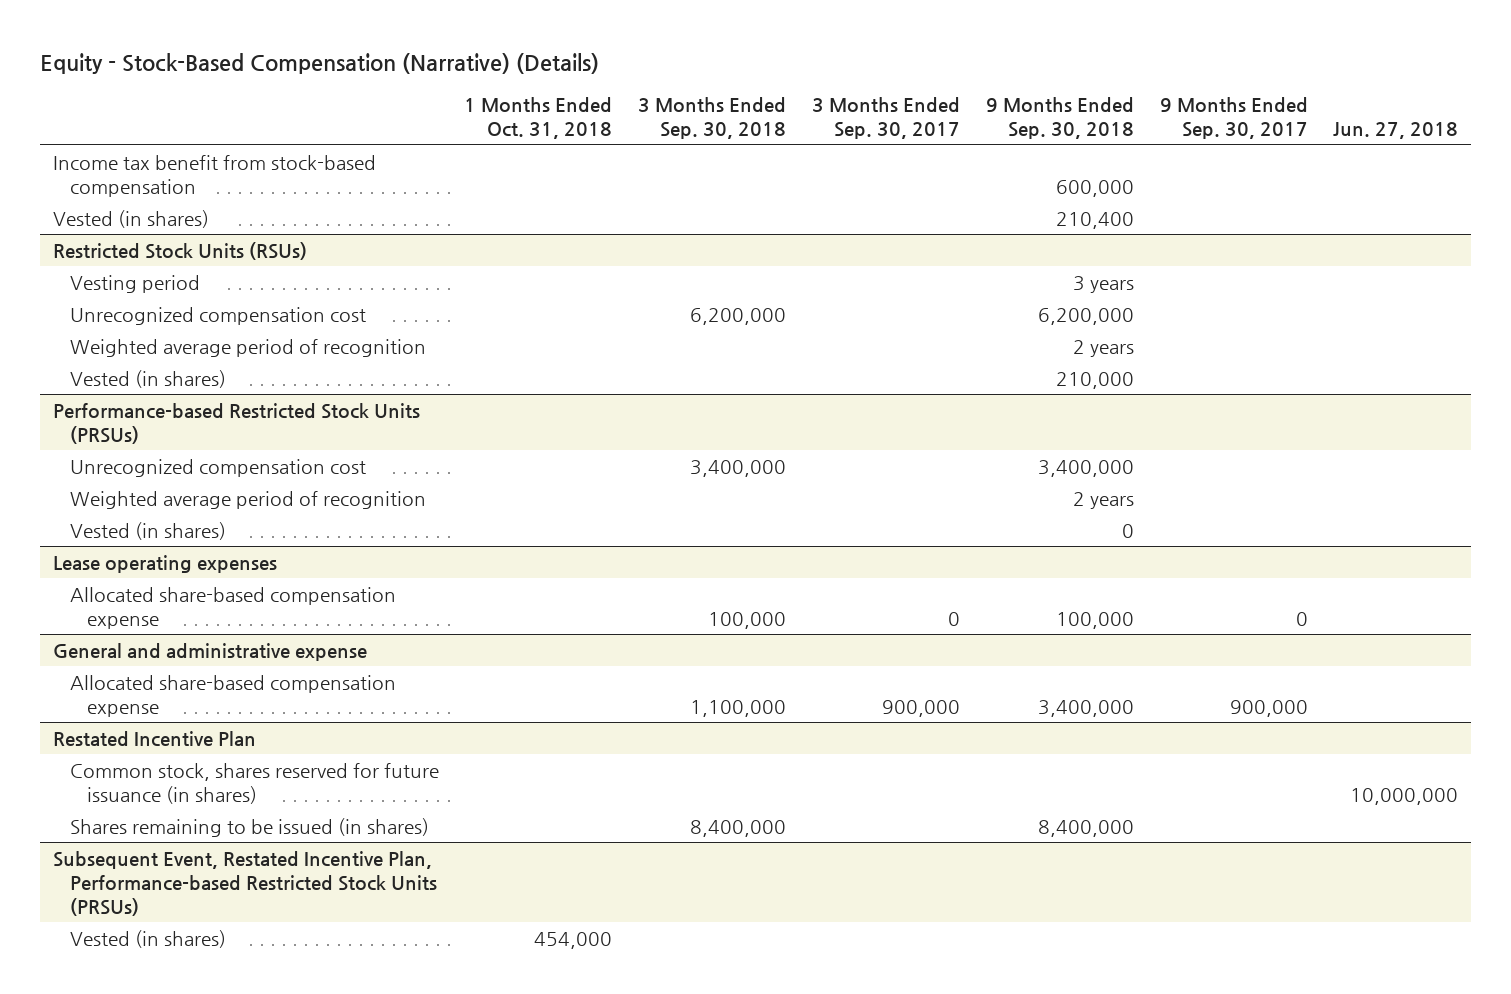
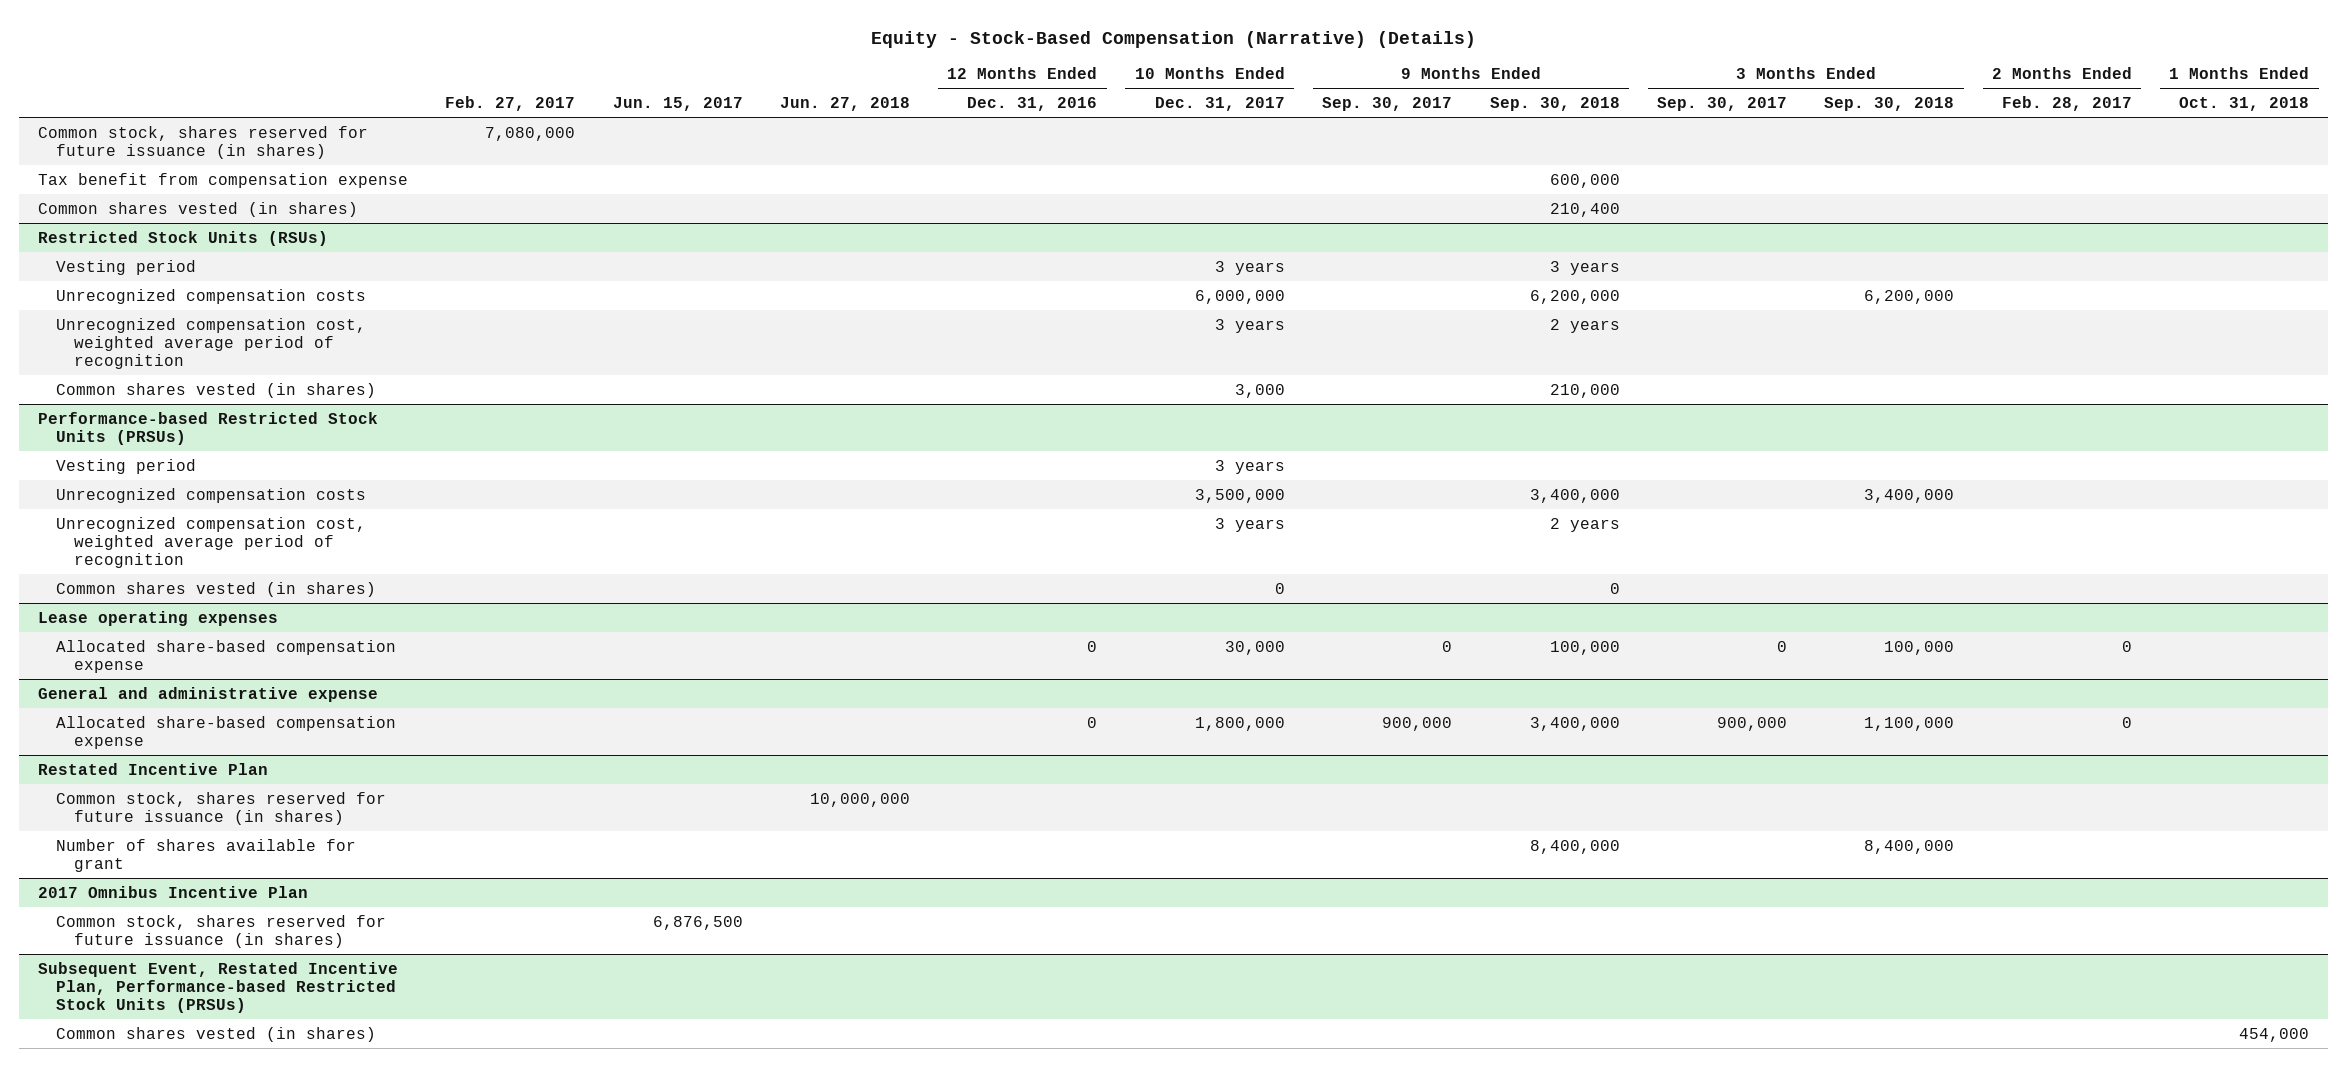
- | 1 Months Ended Oct. 31, 2018 | 3 Months Ended Sep. 30, 2018 | 3 Months Ended Sep. 30, 2017 | 9 Months Ended Sep. 30, 2018 | 9 Months Ended Sep. 30, 2017 | Jun. 27, 2018
+ | Feb. 27, 2017 | Jun. 15, 2017 | Jun. 27, 2018 | 12 Months Ended Dec. 31, 2016 | 10 Months Ended Dec. 31, 2017 | 9 Months Ended Sep. 30, 2017 | 9 Months Ended Sep. 30, 2018 | 3 Months Ended Sep. 30, 2017 | 3 Months Ended Sep. 30, 2018 | 2 Months Ended Feb. 28, 2017 | 1 Months Ended Oct. 31, 2018
- Income tax benefit from stock-based compensation | | | | 600,000 | |
- Vested (in shares) | | | | 210,400 | |
+ Common stock, shares reserved for future issuance (in shares) | 7,080,000 | | | | | | | | | |
+ Tax benefit from compensation expense | | | | | | | 600,000 | | | |
+ Common shares vested (in shares) | | | | | | | 210,400 | | | |
@ Restricted Stock Units (RSUs)
- Unrecognized compensation cost | | 6,200,000 | | 6,200,000 | |
- Weighted average period of recognition | | | | 2 years | |
- Vested (in shares) | | | | 210,000 | |
+ Unrecognized compensation costs | | | | | 6,000,000 | | 6,200,000 | | 6,200,000 | |
+ Unrecognized compensation cost, weighted average period of recognition | | | | | 3 years | | 2 years | | | |
+ Common shares vested (in shares) | | | | | 3,000 | | 210,000 | | | |
@ Performance-based Restricted Stock Units (PRSUs)
- Unrecognized compensation cost | | 3,400,000 | | 3,400,000 | |
- Weighted average period of recognition | | | | 2 years | |
- Vested (in shares) | | | | 0 | |
+ Vesting period | | | | | 3 years | | | | | |
+ Unrecognized compensation costs | | | | | 3,500,000 | | 3,400,000 | | 3,400,000 | |
+ Unrecognized compensation cost, weighted average period of recognition | | | | | 3 years | | 2 years | | | |
+ Common shares vested (in shares) | | | | | 0 | | 0 | | | |
@ Restated Incentive Plan
- Shares remaining to be issued (in shares) | | 8,400,000 | | 8,400,000 | |
+ Number of shares available for grant | | | | | | | 8,400,000 | | 8,400,000 | |
+ 2017 Omnibus Incentive Plan
+ Common stock, shares reserved for future issuance (in shares) | | 6,876,500 | | | | | | | | |
@ Subsequent Event, Restated Incentive Plan, Performance-based Restricted Stock Units (PRSUs)
- Vested (in shares) | 454,000 | | | | |
+ Common shares vested (in shares) | | | | | | | | | | | 454,000

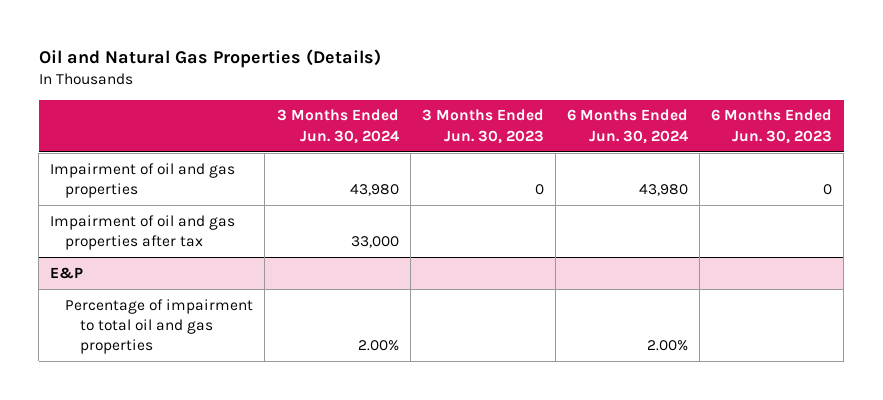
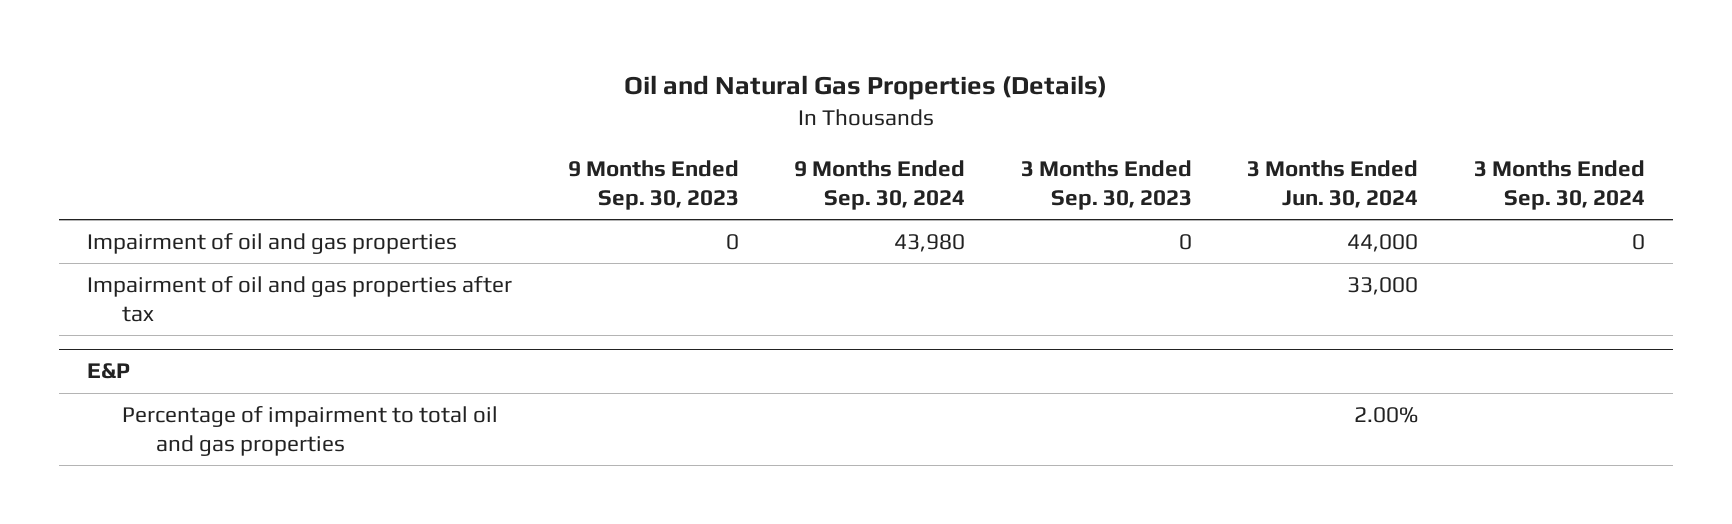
- | 3 Months Ended Jun. 30, 2024 | 3 Months Ended Jun. 30, 2023 | 6 Months Ended Jun. 30, 2024 | 6 Months Ended Jun. 30, 2023
+ | 9 Months Ended Sep. 30, 2023 | 9 Months Ended Sep. 30, 2024 | 3 Months Ended Sep. 30, 2023 | 3 Months Ended Jun. 30, 2024 | 3 Months Ended Sep. 30, 2024
- Impairment of oil and gas properties | 43,980 | 0 | 43,980 | 0
+ Impairment of oil and gas properties | 0 | 43,980 | 0 | 44,000 | 0

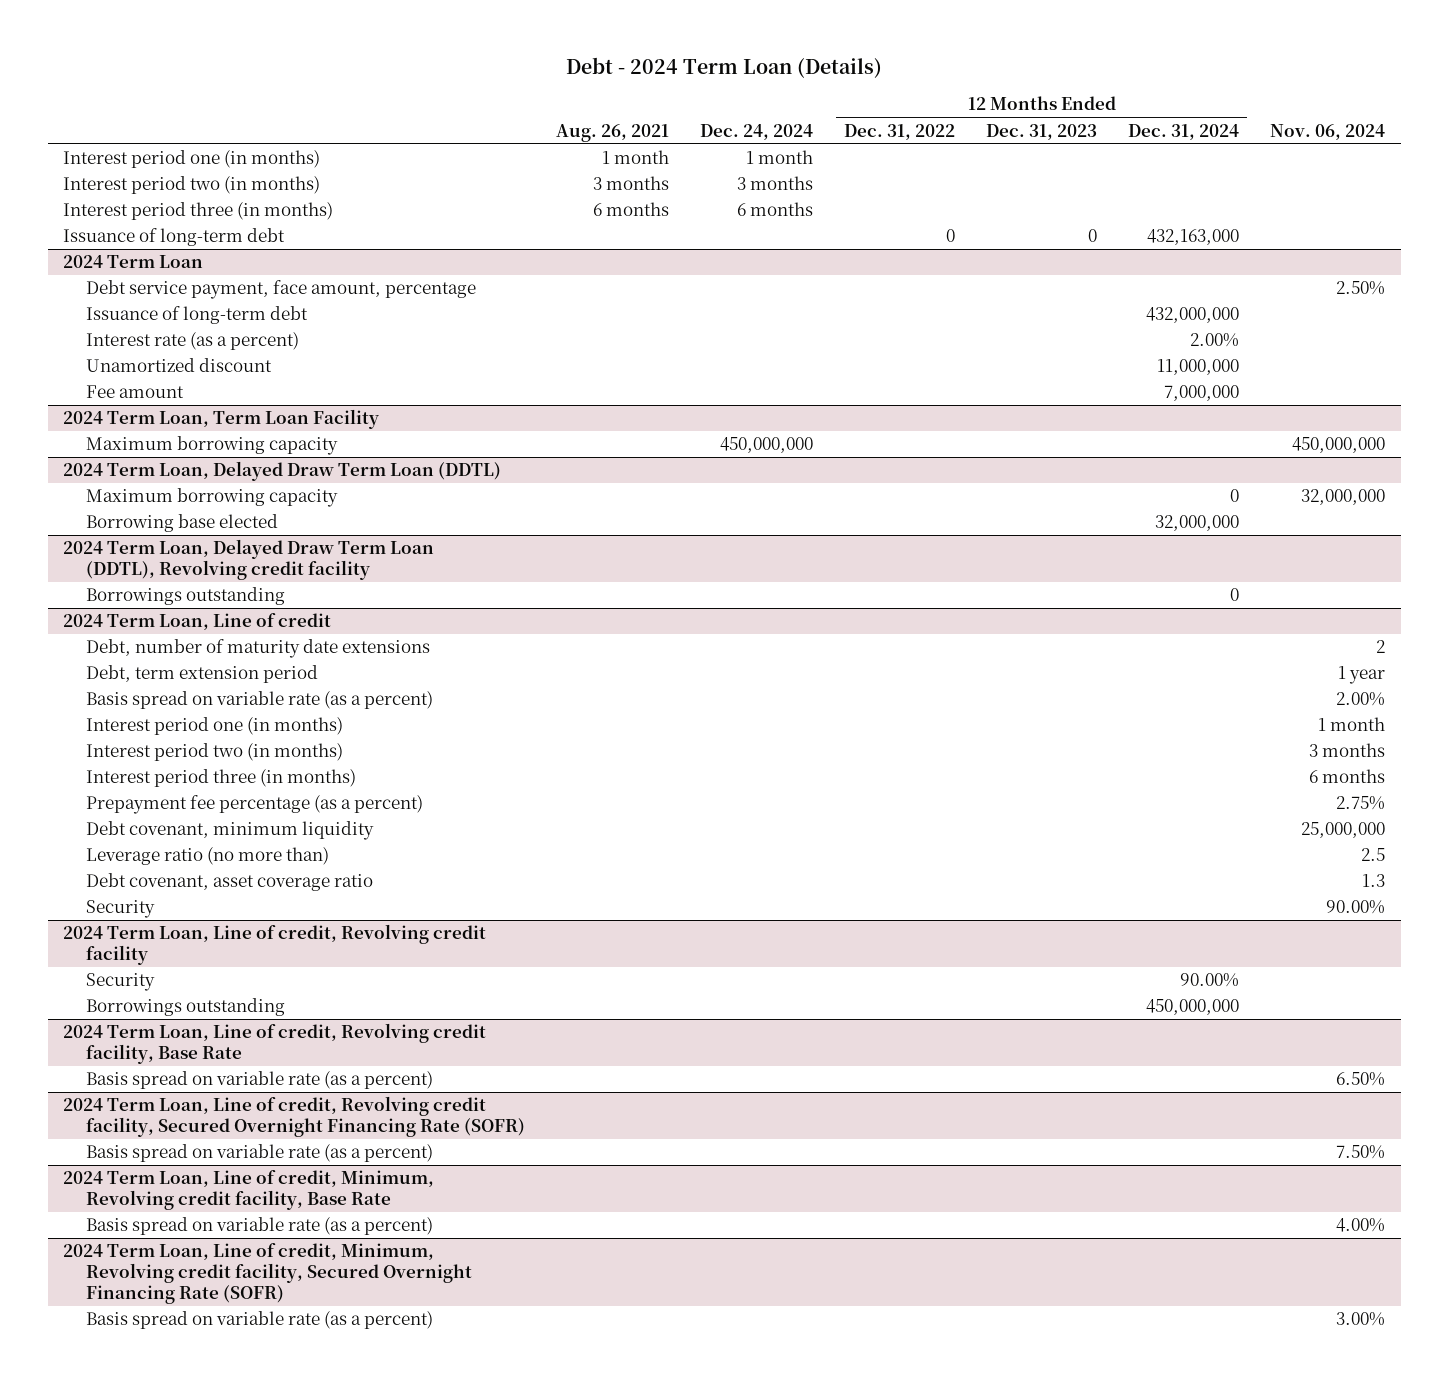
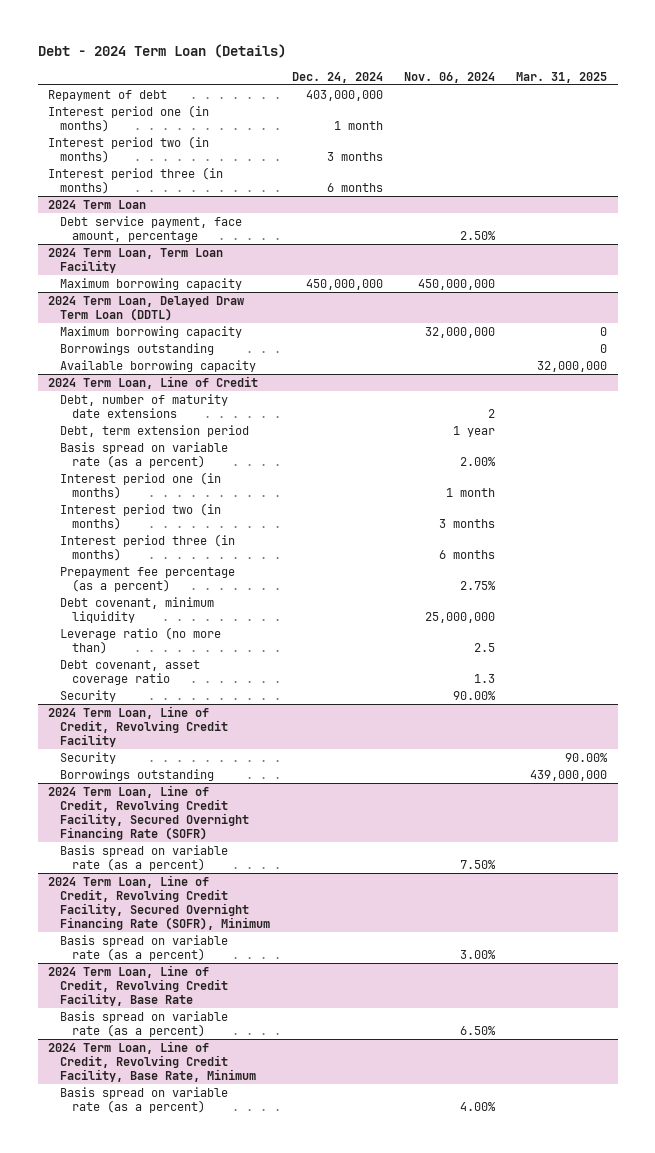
- | Aug. 26, 2021 | Dec. 24, 2024 | 12 Months Ended Dec. 31, 2022 | 12 Months Ended Dec. 31, 2023 | 12 Months Ended Dec. 31, 2024 | Nov. 06, 2024
+ | Dec. 24, 2024 | Nov. 06, 2024 | Mar. 31, 2025
+ Repayment of debt | 403,000,000 | |
- Issuance of long-term debt | | | 0 | 0 | 432,163,000 |
@ 2024 Term Loan
- Issuance of long-term debt | | | | | 432,000,000 |
- Interest rate (as a percent) | | | | | 2.00% |
- Unamortized discount | | | | | 11,000,000 |
- Fee amount | | | | | 7,000,000 |
@ 2024 Term Loan, Delayed Draw Term Loan (DDTL)
- Borrowing base elected | | | | | 32,000,000 |
- 2024 Term Loan, Delayed Draw Term Loan (DDTL), Revolving credit facility
- 2024 Term Loan, Line of credit
@ 2024 Term Loan, Delayed Draw Term Loan (DDTL)
+ Available borrowing capacity | | | 32,000,000
+ 2024 Term Loan, Line of Credit
- 2024 Term Loan, Line of credit, Revolving credit facility
+ 2024 Term Loan, Line of Credit, Revolving Credit Facility
- 2024 Term Loan, Line of credit, Revolving credit facility, Base Rate
- Basis spread on variable rate (as a percent) | | | | | | 6.50%
- 2024 Term Loan, Line of credit, Revolving credit facility, Secured Overnight Financing Rate (SOFR)
+ 2024 Term Loan, Line of Credit, Revolving Credit Facility, Secured Overnight Financing Rate (SOFR)
- 2024 Term Loan, Line of credit, Minimum, Revolving credit facility, Base Rate
- Basis spread on variable rate (as a percent) | | | | | | 4.00%
- 2024 Term Loan, Line of credit, Minimum, Revolving credit facility, Secured Overnight Financing Rate (SOFR)
+ 2024 Term Loan, Line of Credit, Revolving Credit Facility, Secured Overnight Financing Rate (SOFR), Minimum
+ 2024 Term Loan, Line of Credit, Revolving Credit Facility, Base Rate
+ Basis spread on variable rate (as a percent) | | 6.50% |
+ 2024 Term Loan, Line of Credit, Revolving Credit Facility, Base Rate, Minimum
+ Basis spread on variable rate (as a percent) | | 4.00% |

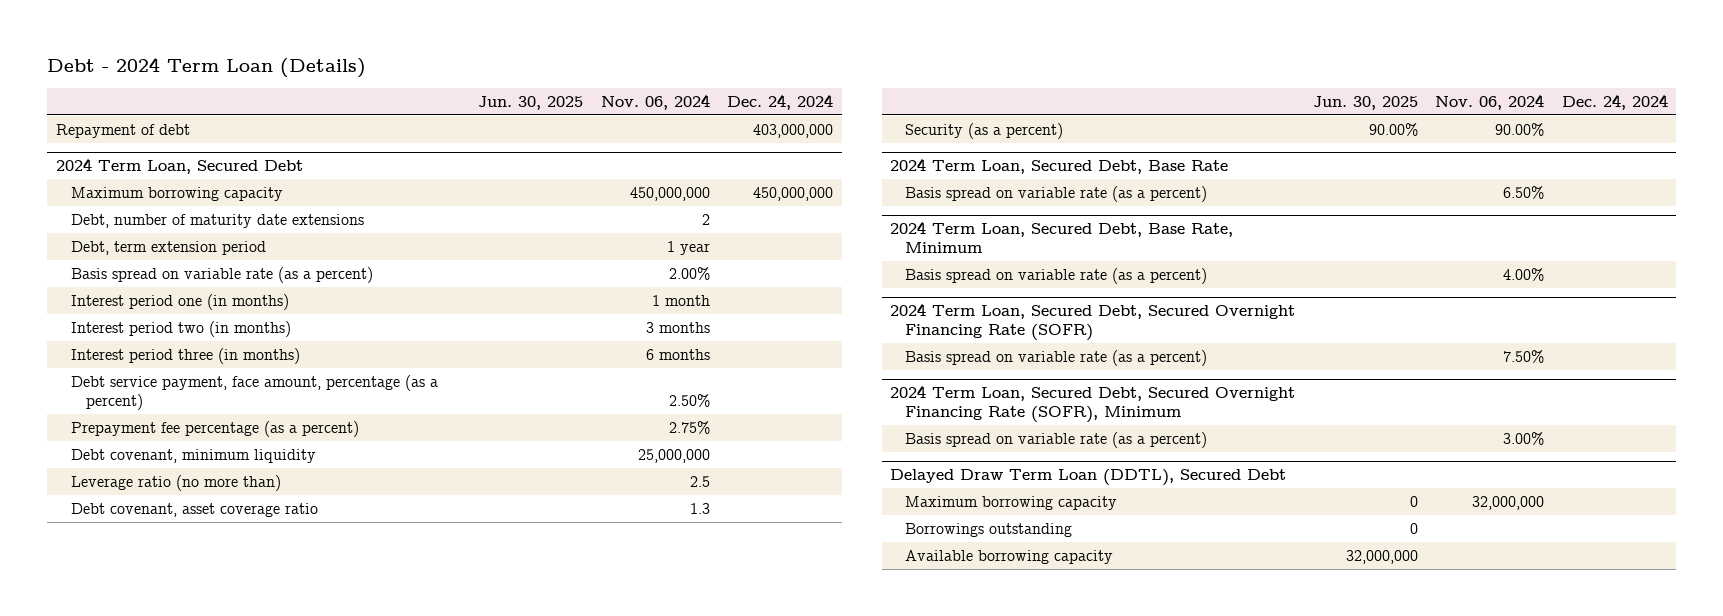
- | Dec. 24, 2024 | Nov. 06, 2024 | Mar. 31, 2025
+ | Jun. 30, 2025 | Nov. 06, 2024 | Dec. 24, 2024
- Interest period one (in months) | 1 month | |
- Interest period two (in months) | 3 months | |
- Interest period three (in months) | 6 months | |
- 2024 Term Loan
- Debt service payment, face amount, percentage | | 2.50% |
- 2024 Term Loan, Term Loan Facility
+ 2024 Term Loan, Secured Debt
- 2024 Term Loan, Delayed Draw Term Loan (DDTL)
- Maximum borrowing capacity | | 32,000,000 | 0
- Borrowings outstanding | | | 0
- Available borrowing capacity | | | 32,000,000
- 2024 Term Loan, Line of Credit
+ Debt service payment, face amount, percentage (as a percent) | | 2.50% |
- Security | | 90.00% |
- 2024 Term Loan, Line of Credit, Revolving Credit Facility
- Security | | | 90.00%
- Borrowings outstanding | | | 439,000,000
- 2024 Term Loan, Line of Credit, Revolving Credit Facility, Secured Overnight Financing Rate (SOFR)
- Basis spread on variable rate (as a percent) | | 7.50% |
- 2024 Term Loan, Line of Credit, Revolving Credit Facility, Secured Overnight Financing Rate (SOFR), Minimum
- Basis spread on variable rate (as a percent) | | 3.00% |
- 2024 Term Loan, Line of Credit, Revolving Credit Facility, Base Rate
+ Security (as a percent) | 90.00% | 90.00% |
+ 2024 Term Loan, Secured Debt, Base Rate
- 2024 Term Loan, Line of Credit, Revolving Credit Facility, Base Rate, Minimum
+ 2024 Term Loan, Secured Debt, Base Rate, Minimum
+ 2024 Term Loan, Secured Debt, Secured Overnight Financing Rate (SOFR)
+ Basis spread on variable rate (as a percent) | | 7.50% |
+ 2024 Term Loan, Secured Debt, Secured Overnight Financing Rate (SOFR), Minimum
+ Basis spread on variable rate (as a percent) | | 3.00% |
+ Delayed Draw Term Loan (DDTL), Secured Debt
+ Maximum borrowing capacity | 0 | 32,000,000 |
+ Borrowings outstanding | 0 | |
+ Available borrowing capacity | 32,000,000 | |

